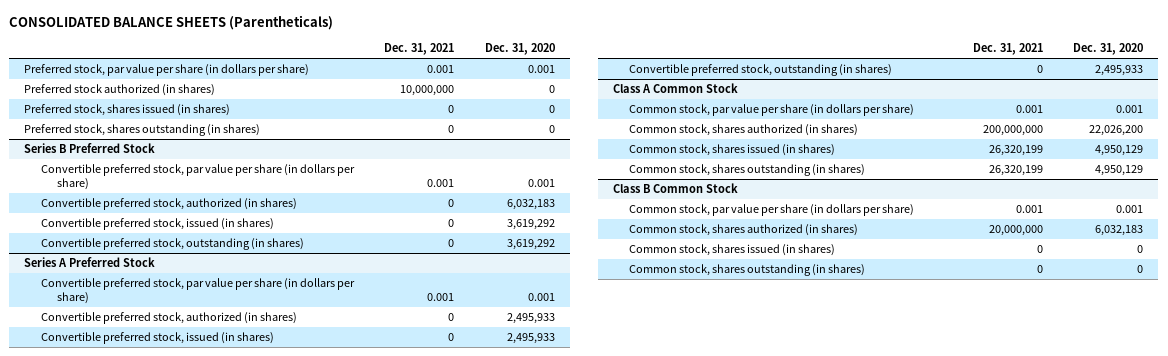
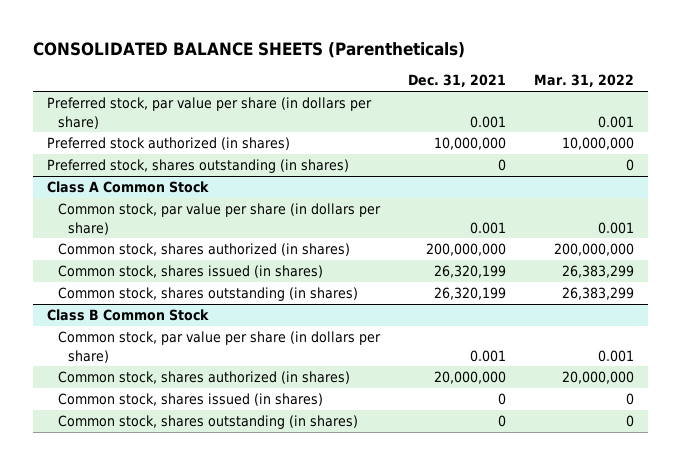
- | Dec. 31, 2021 | Dec. 31, 2020
+ | Dec. 31, 2021 | Mar. 31, 2022
- Preferred stock, shares issued (in shares) | 0 | 0
- Series B Preferred Stock
- Convertible preferred stock, par value per share (in dollars per share) | 0.001 | 0.001
- Convertible preferred stock, authorized (in shares) | 0 | 6,032,183
- Convertible preferred stock, issued (in shares) | 0 | 3,619,292
- Convertible preferred stock, outstanding (in shares) | 0 | 3,619,292
- Series A Preferred Stock
- Convertible preferred stock, par value per share (in dollars per share) | 0.001 | 0.001
- Convertible preferred stock, authorized (in shares) | 0 | 2,495,933
- Convertible preferred stock, issued (in shares) | 0 | 2,495,933
- Convertible preferred stock, outstanding (in shares) | 0 | 2,495,933

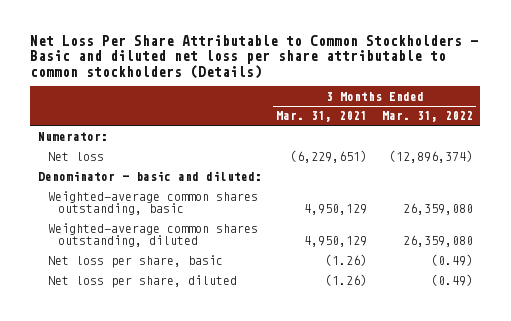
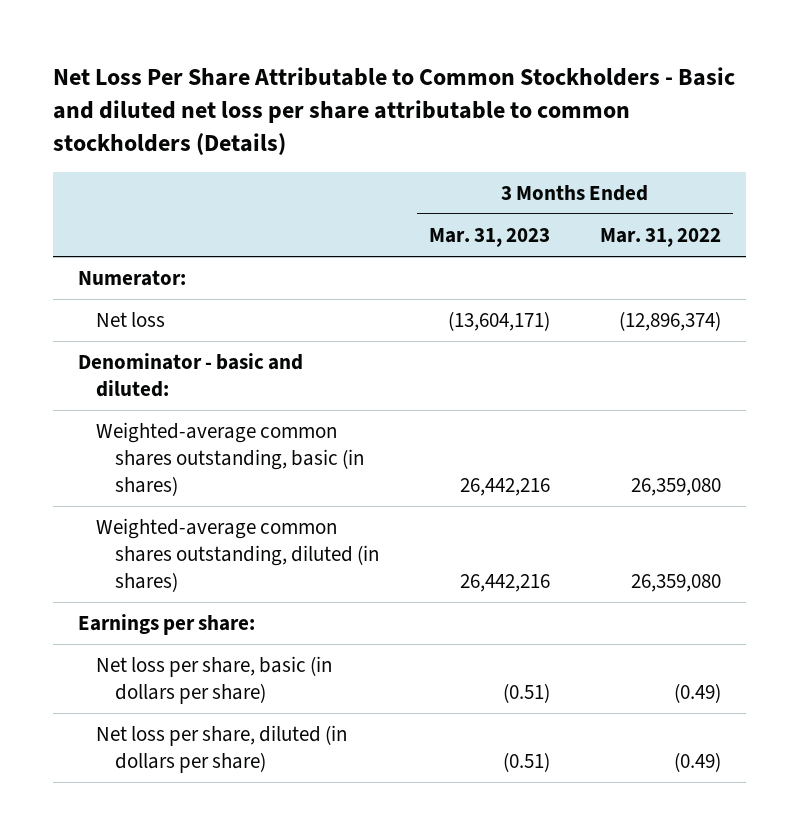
- | 3 Months Ended Mar. 31, 2021 | 3 Months Ended Mar. 31, 2022
+ | 3 Months Ended Mar. 31, 2023 | 3 Months Ended Mar. 31, 2022
- Weighted-average common shares outstanding, basic | 4,950,129 | 26,359,080
- Weighted-average common shares outstanding, diluted | 4,950,129 | 26,359,080
- Net loss per share, basic | (1.26) | (0.49)
- Net loss per share, diluted | (1.26) | (0.49)
+ Weighted-average common shares outstanding, basic (in shares) | 26,442,216 | 26,359,080
+ Weighted-average common shares outstanding, diluted (in shares) | 26,442,216 | 26,359,080
+ Earnings per share:
+ Net loss per share, basic (in dollars per share) | (0.51) | (0.49)
+ Net loss per share, diluted (in dollars per share) | (0.51) | (0.49)

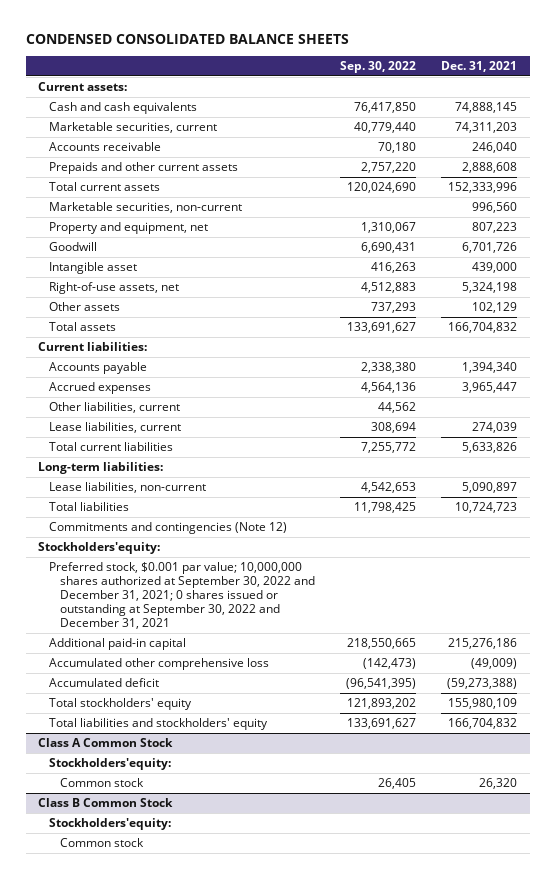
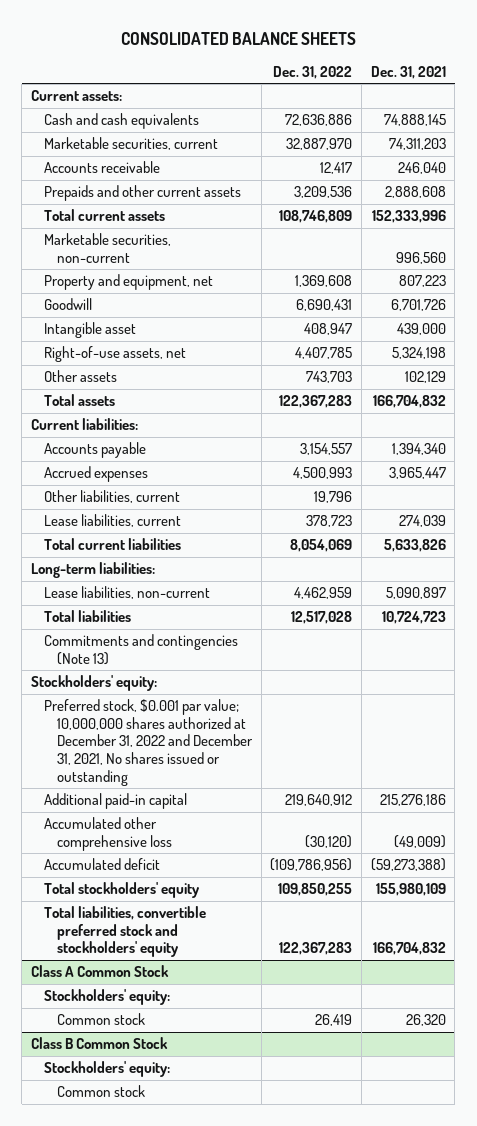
- CONDENSED CONSOLIDATED BALANCE SHEETS
+ CONSOLIDATED BALANCE SHEETS
- | Sep. 30, 2022 | Dec. 31, 2021
+ | Dec. 31, 2022 | Dec. 31, 2021
- Commitments and contingencies (Note 12)
- Stockholders'equity:
- Preferred stock, $0.001 par value; 10,000,000 shares authorized at September 30, 2022 and December 31, 2021; 0 shares issued or outstanding at September 30, 2022 and December 31, 2021
+ Commitments and contingencies (Note 13)
+ Stockholders' equity:
+ Preferred stock, $0.001 par value; 10,000,000 shares authorized at December 31, 2022 and December 31, 2021, No shares issued or outstanding
- Total liabilities and stockholders' equity | 133,691,627 | 166,704,832
+ Total liabilities, convertible preferred stock and stockholders' equity | 122,367,283 | 166,704,832
@ Class A Common Stock
- Stockholders'equity:
+ Stockholders' equity:
@ Class B Common Stock
- Stockholders'equity:
+ Stockholders' equity:

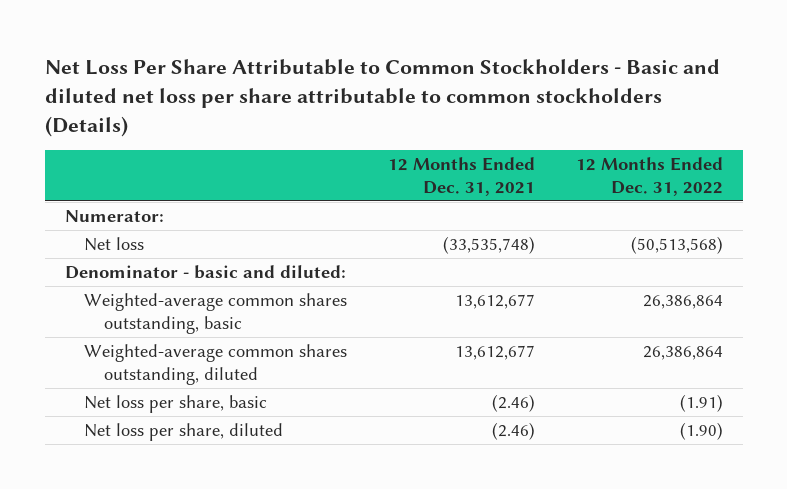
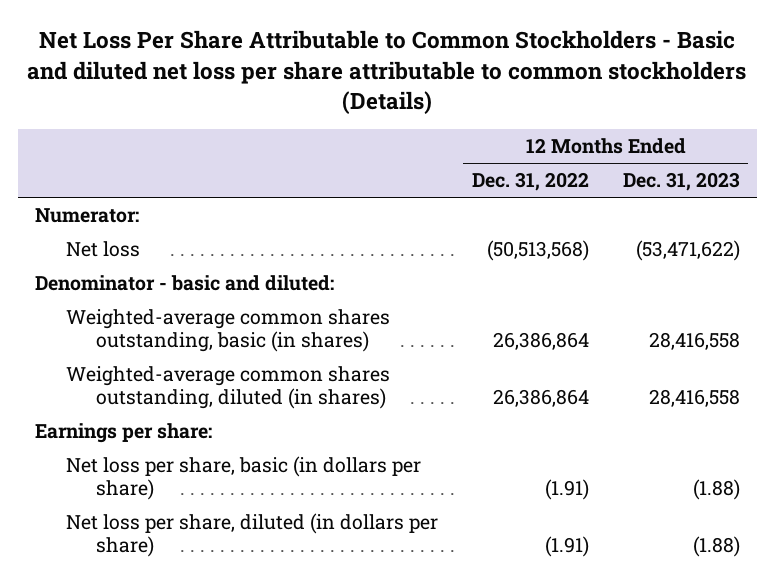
- | 12 Months Ended Dec. 31, 2021 | 12 Months Ended Dec. 31, 2022
+ | 12 Months Ended Dec. 31, 2022 | 12 Months Ended Dec. 31, 2023
- Weighted-average common shares outstanding, basic | 13,612,677 | 26,386,864
- Weighted-average common shares outstanding, diluted | 13,612,677 | 26,386,864
- Net loss per share, basic | (2.46) | (1.91)
- Net loss per share, diluted | (2.46) | (1.90)
+ Weighted-average common shares outstanding, basic (in shares) | 26,386,864 | 28,416,558
+ Weighted-average common shares outstanding, diluted (in shares) | 26,386,864 | 28,416,558
+ Earnings per share:
+ Net loss per share, basic (in dollars per share) | (1.91) | (1.88)
+ Net loss per share, diluted (in dollars per share) | (1.91) | (1.88)

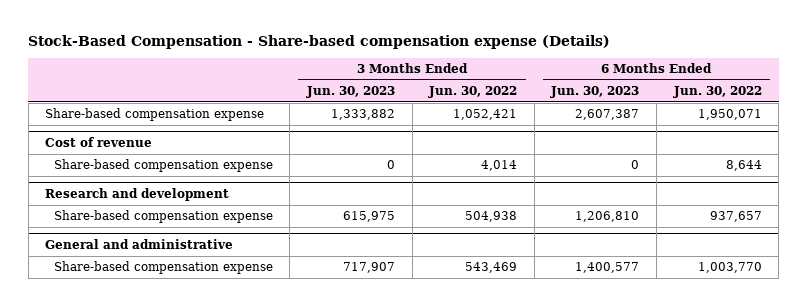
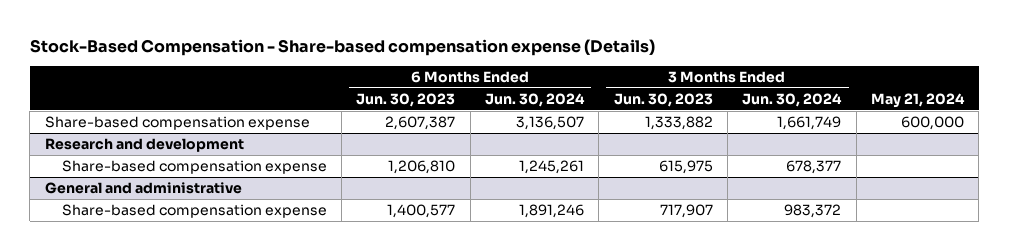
- | 3 Months Ended Jun. 30, 2023 | 3 Months Ended Jun. 30, 2022 | 6 Months Ended Jun. 30, 2023 | 6 Months Ended Jun. 30, 2022
+ | 6 Months Ended Jun. 30, 2023 | 6 Months Ended Jun. 30, 2024 | 3 Months Ended Jun. 30, 2023 | 3 Months Ended Jun. 30, 2024 | May 21, 2024
- Cost of revenue
- Share-based compensation expense | 0 | 4,014 | 0 | 8,644

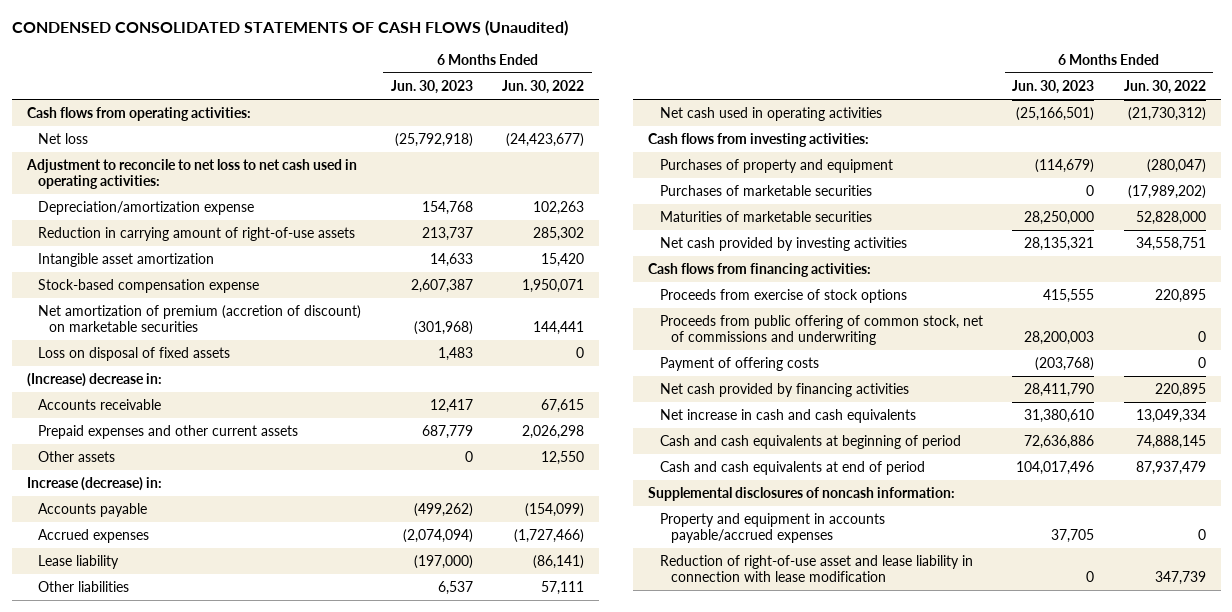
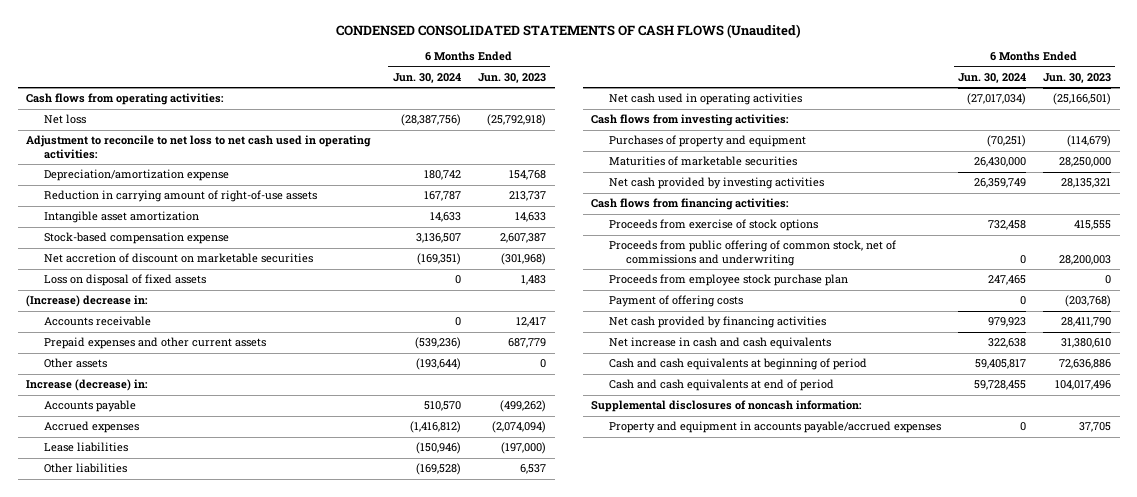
- | 6 Months Ended Jun. 30, 2023 | 6 Months Ended Jun. 30, 2022
+ | 6 Months Ended Jun. 30, 2024 | 6 Months Ended Jun. 30, 2023
- Net amortization of premium (accretion of discount) on marketable securities | (301,968) | 144,441
+ Net accretion of discount on marketable securities | (169,351) | (301,968)
- Lease liability | (197,000) | (86,141)
+ Lease liabilities | (150,946) | (197,000)
- Purchases of marketable securities | 0 | (17,989,202)
+ Proceeds from employee stock purchase plan | 247,465 | 0
- Reduction of right-of-use asset and lease liability in connection with lease modification | 0 | 347,739

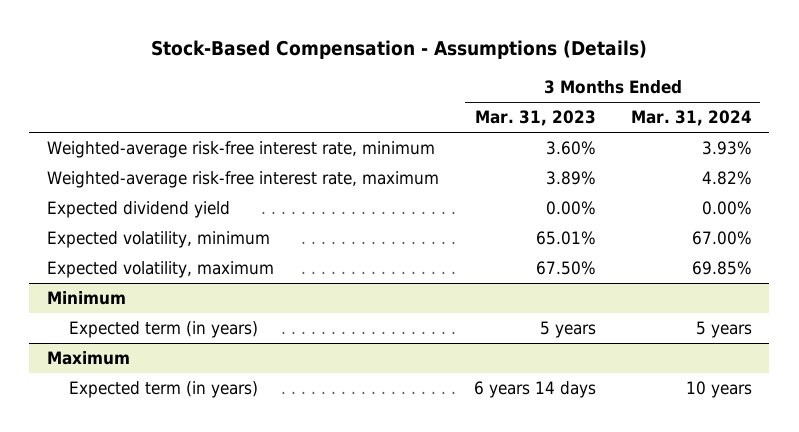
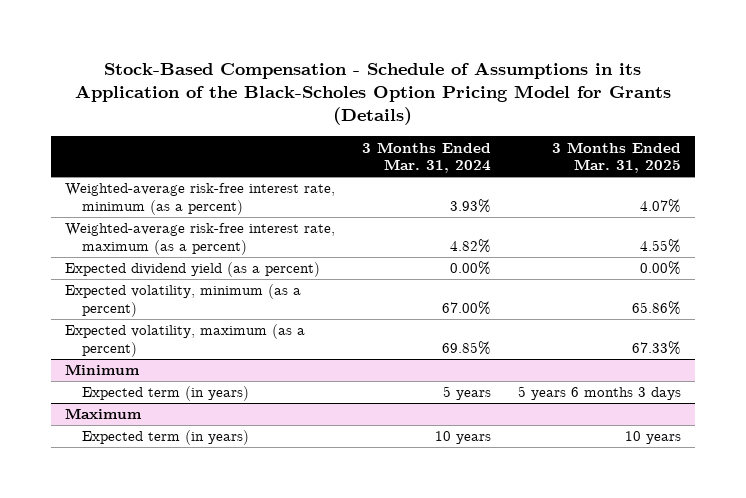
- Stock-Based Compensation - Assumptions (Details)
+ Stock-Based Compensation - Schedule of Assumptions in its Application of the Black-Scholes Option Pricing Model for Grants (Details)
- | 3 Months Ended Mar. 31, 2023 | 3 Months Ended Mar. 31, 2024
+ | 3 Months Ended Mar. 31, 2024 | 3 Months Ended Mar. 31, 2025
- Weighted-average risk-free interest rate, minimum | 3.60% | 3.93%
- Weighted-average risk-free interest rate, maximum | 3.89% | 4.82%
- Expected dividend yield | 0.00% | 0.00%
- Expected volatility, minimum | 65.01% | 67.00%
- Expected volatility, maximum | 67.50% | 69.85%
+ Weighted-average risk-free interest rate, minimum (as a percent) | 3.93% | 4.07%
+ Weighted-average risk-free interest rate, maximum (as a percent) | 4.82% | 4.55%
+ Expected dividend yield (as a percent) | 0.00% | 0.00%
+ Expected volatility, minimum (as a percent) | 67.00% | 65.86%
+ Expected volatility, maximum (as a percent) | 69.85% | 67.33%

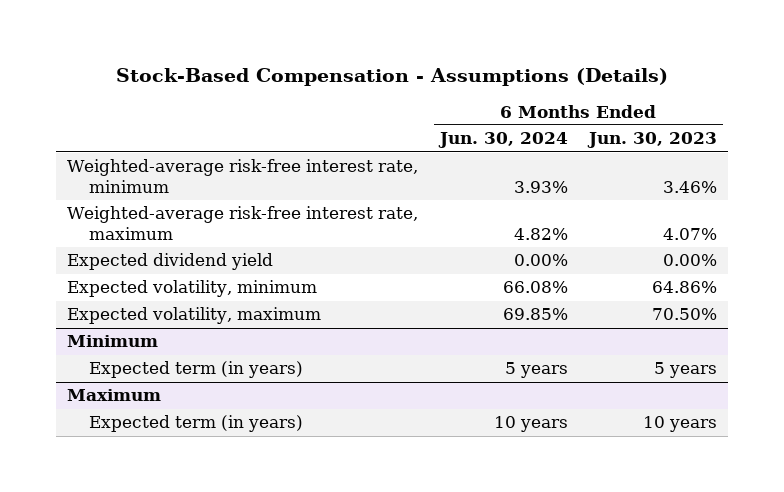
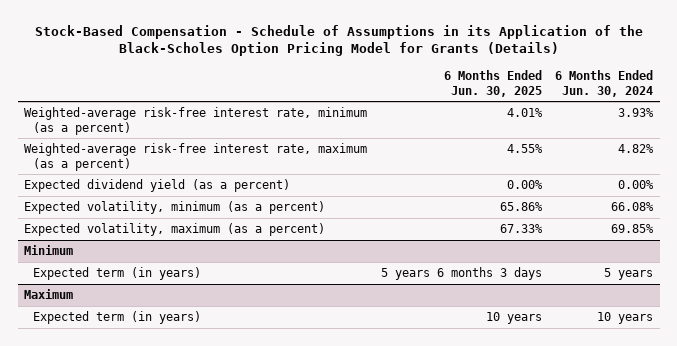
- Stock-Based Compensation - Assumptions (Details)
+ Stock-Based Compensation - Schedule of Assumptions in its Application of the Black-Scholes Option Pricing Model for Grants (Details)
- | 6 Months Ended Jun. 30, 2024 | 6 Months Ended Jun. 30, 2023
+ | 6 Months Ended Jun. 30, 2025 | 6 Months Ended Jun. 30, 2024
- Weighted-average risk-free interest rate, minimum | 3.93% | 3.46%
- Weighted-average risk-free interest rate, maximum | 4.82% | 4.07%
- Expected dividend yield | 0.00% | 0.00%
- Expected volatility, minimum | 66.08% | 64.86%
- Expected volatility, maximum | 69.85% | 70.50%
+ Weighted-average risk-free interest rate, minimum (as a percent) | 4.01% | 3.93%
+ Weighted-average risk-free interest rate, maximum (as a percent) | 4.55% | 4.82%
+ Expected dividend yield (as a percent) | 0.00% | 0.00%
+ Expected volatility, minimum (as a percent) | 65.86% | 66.08%
+ Expected volatility, maximum (as a percent) | 67.33% | 69.85%

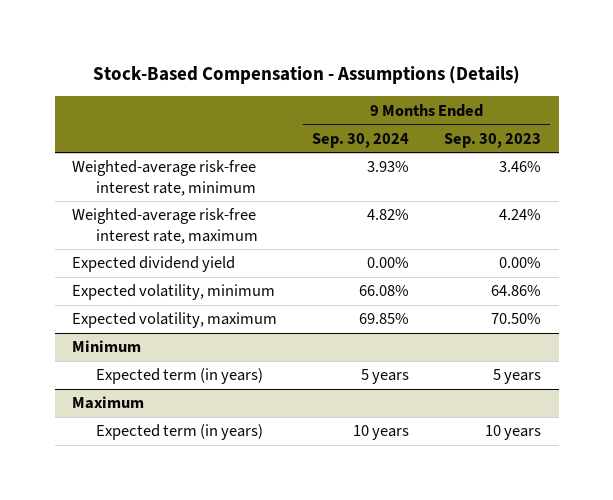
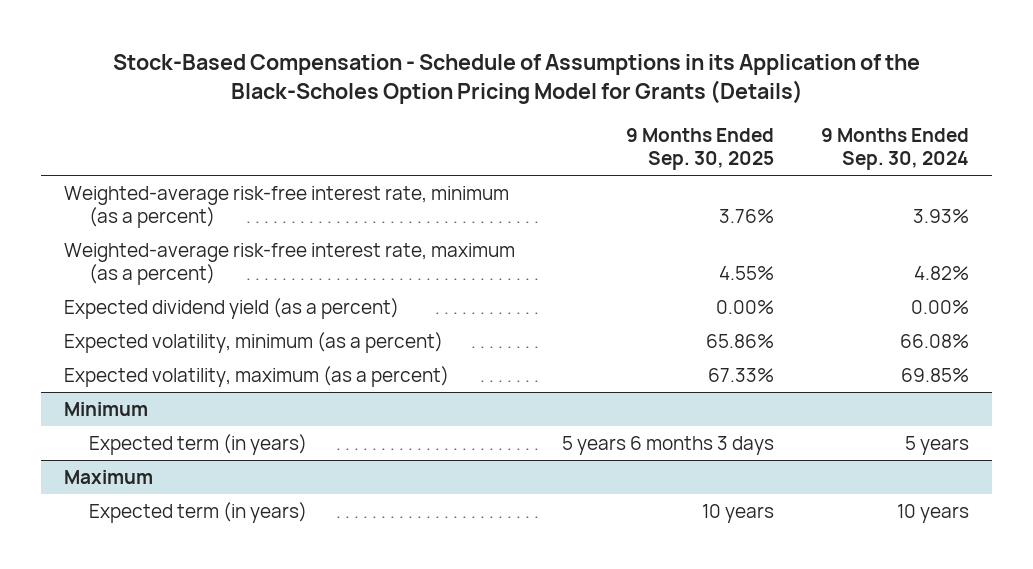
- Stock-Based Compensation - Assumptions (Details)
+ Stock-Based Compensation - Schedule of Assumptions in its Application of the Black-Scholes Option Pricing Model for Grants (Details)
- | 9 Months Ended Sep. 30, 2024 | 9 Months Ended Sep. 30, 2023
+ | 9 Months Ended Sep. 30, 2025 | 9 Months Ended Sep. 30, 2024
- Weighted-average risk-free interest rate, minimum | 3.93% | 3.46%
- Weighted-average risk-free interest rate, maximum | 4.82% | 4.24%
- Expected dividend yield | 0.00% | 0.00%
- Expected volatility, minimum | 66.08% | 64.86%
- Expected volatility, maximum | 69.85% | 70.50%
+ Weighted-average risk-free interest rate, minimum (as a percent) | 3.76% | 3.93%
+ Weighted-average risk-free interest rate, maximum (as a percent) | 4.55% | 4.82%
+ Expected dividend yield (as a percent) | 0.00% | 0.00%
+ Expected volatility, minimum (as a percent) | 65.86% | 66.08%
+ Expected volatility, maximum (as a percent) | 67.33% | 69.85%

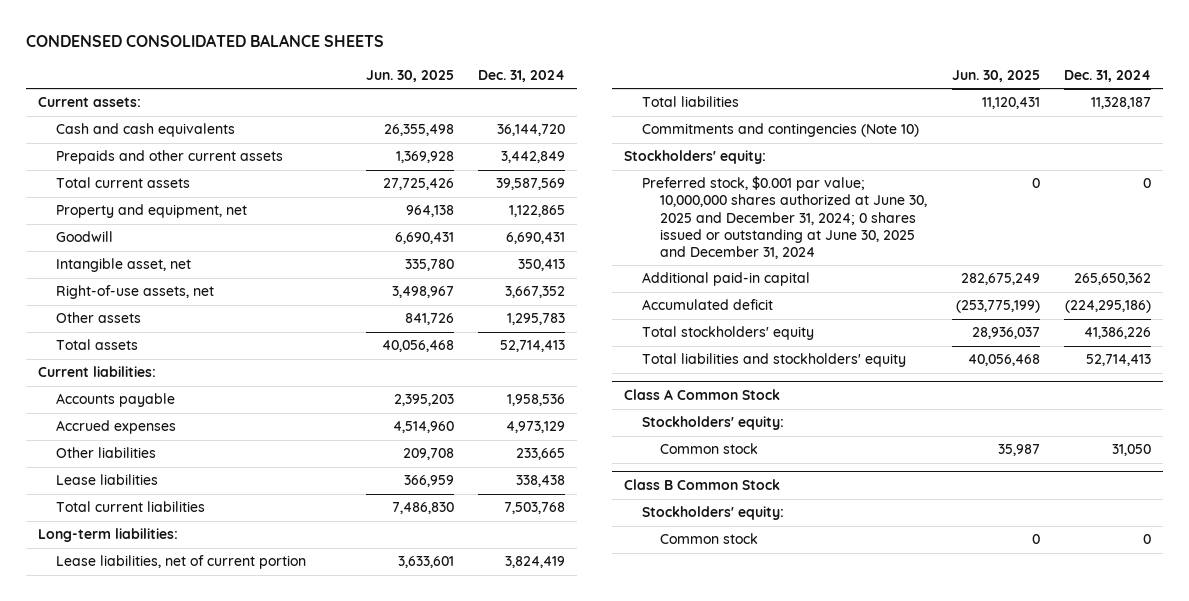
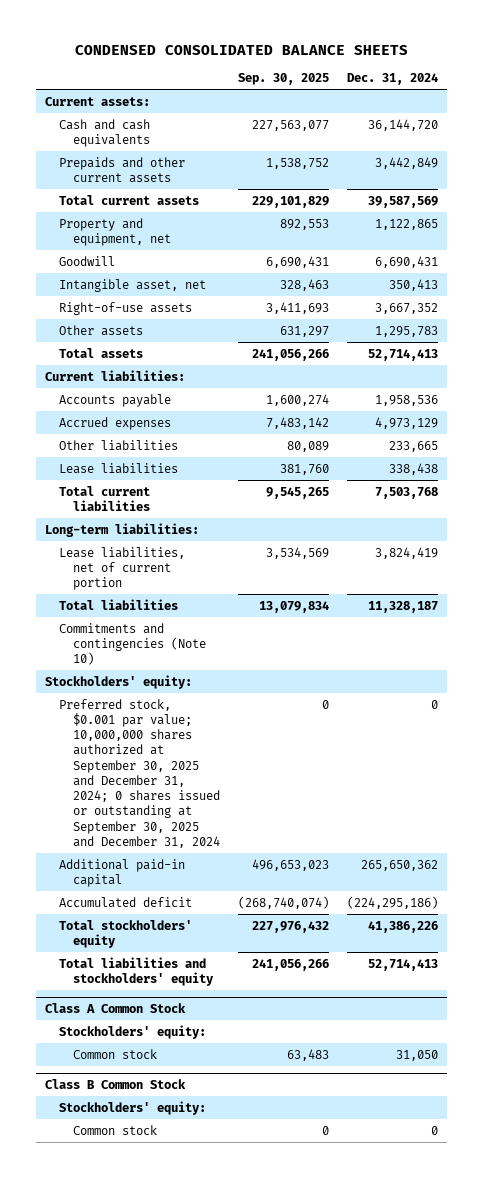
- | Jun. 30, 2025 | Dec. 31, 2024
+ | Sep. 30, 2025 | Dec. 31, 2024
- Right-of-use assets, net | 3,498,967 | 3,667,352
+ Right-of-use assets | 3,411,693 | 3,667,352
- Preferred stock, $0.001 par value; 10,000,000 shares authorized at June 30, 2025 and December 31, 2024; 0 shares issued or outstanding at June 30, 2025 and December 31, 2024 | 0 | 0
+ Preferred stock, $0.001 par value; 10,000,000 shares authorized at September 30, 2025 and December 31, 2024; 0 shares issued or outstanding at September 30, 2025 and December 31, 2024 | 0 | 0

